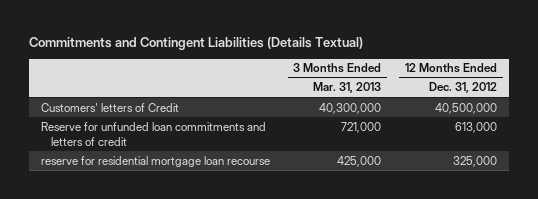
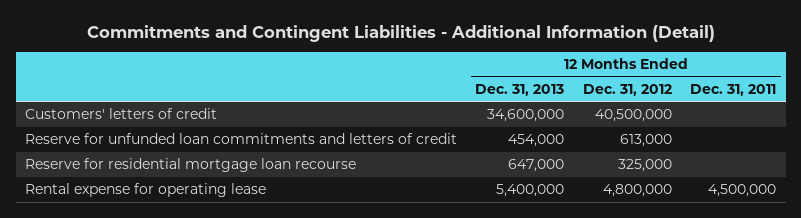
- Commitments and Contingent Liabilities (Details Textual)
+ Commitments and Contingent Liabilities - Additional Information (Detail)
- | 3 Months Ended Mar. 31, 2013 | 12 Months Ended Dec. 31, 2012
+ | 12 Months Ended Dec. 31, 2013 | 12 Months Ended Dec. 31, 2012 | 12 Months Ended Dec. 31, 2011
- Customers' letters of Credit | 40,300,000 | 40,500,000
+ Customers' letters of credit | 34,600,000 | 40,500,000 |
- reserve for residential mortgage loan recourse | 425,000 | 325,000
+ Reserve for residential mortgage loan recourse | 647,000 | 325,000 |
+ Rental expense for operating lease | 5,400,000 | 4,800,000 | 4,500,000

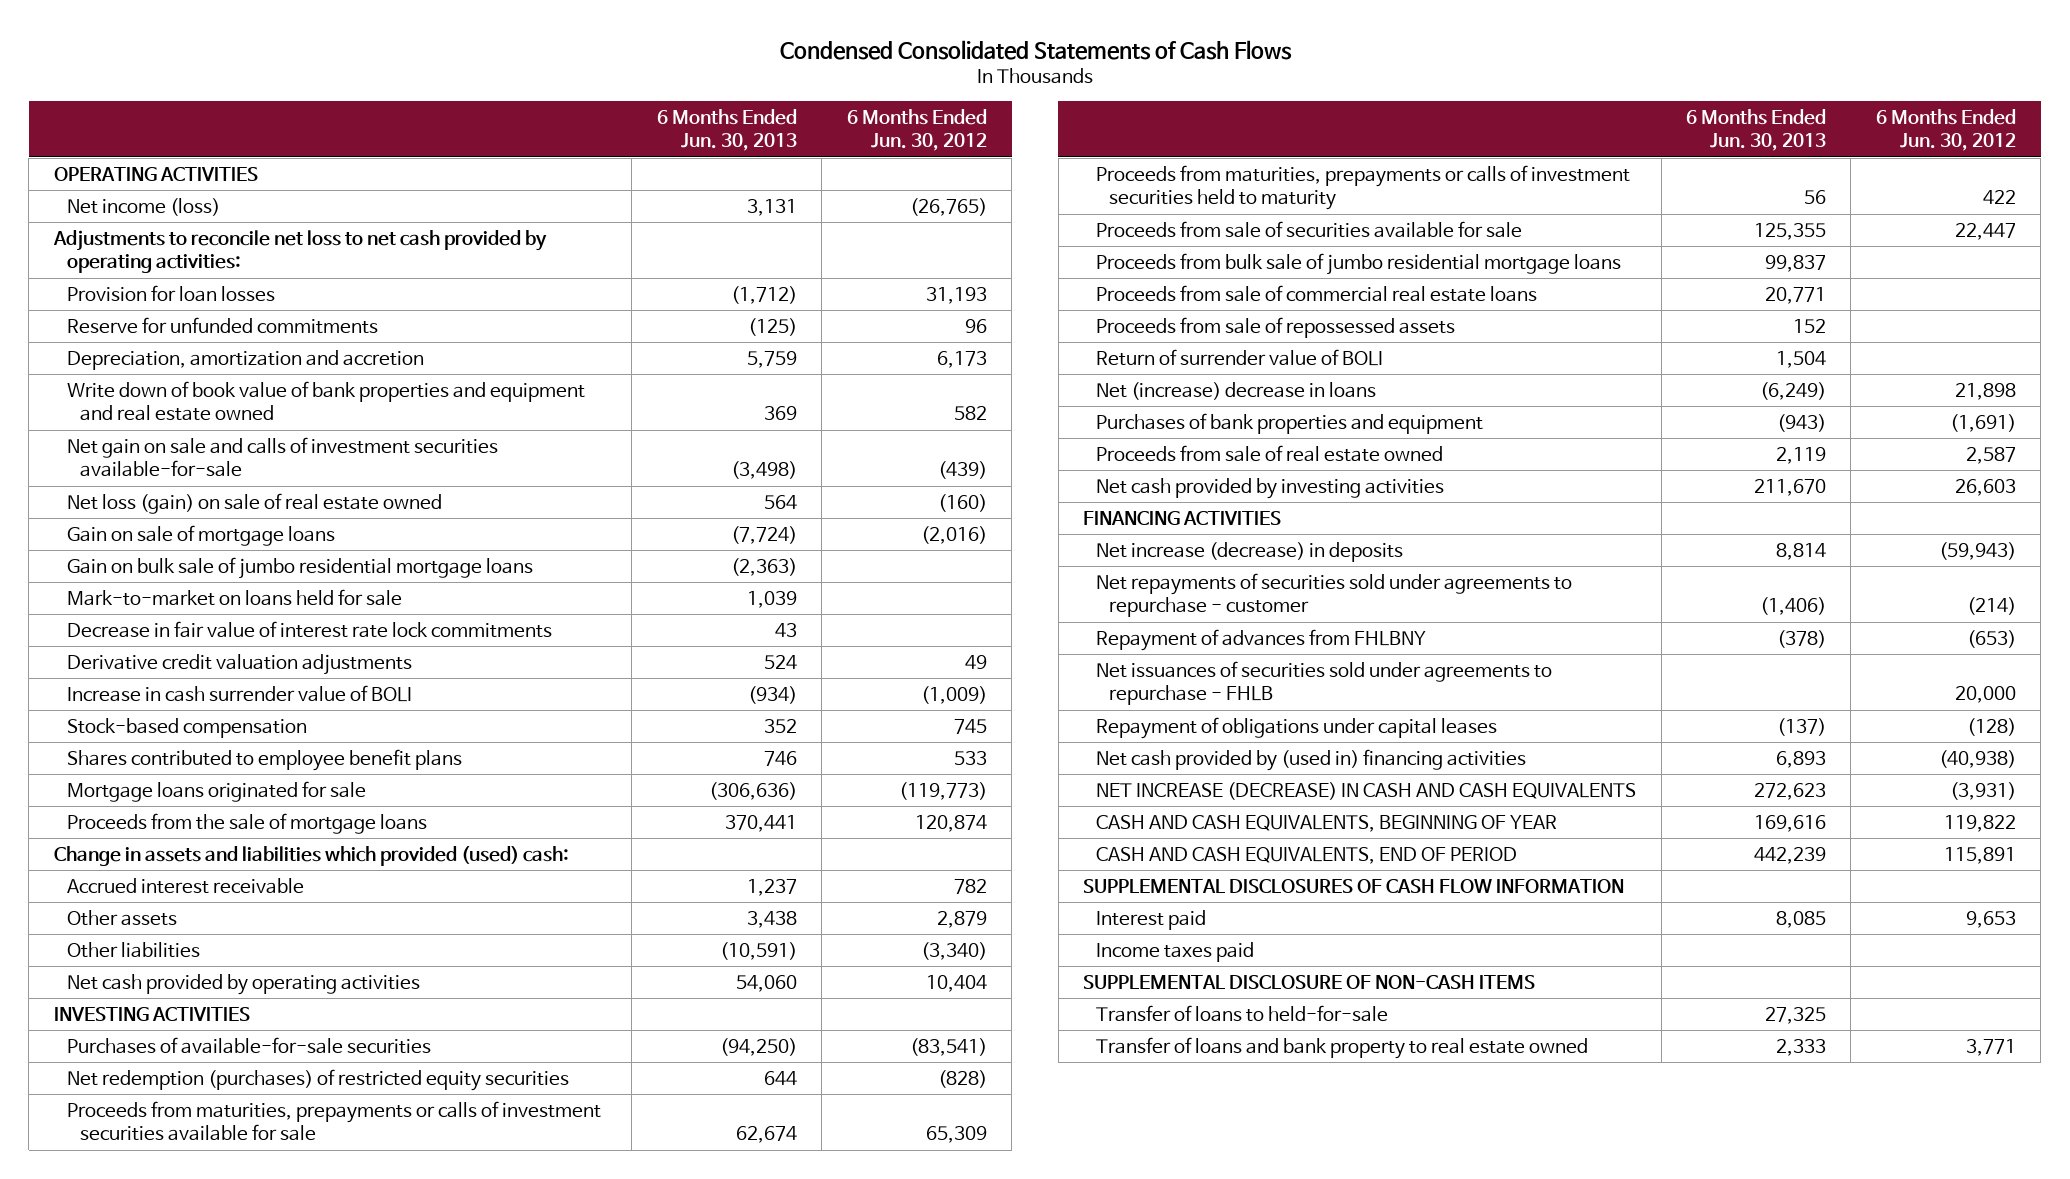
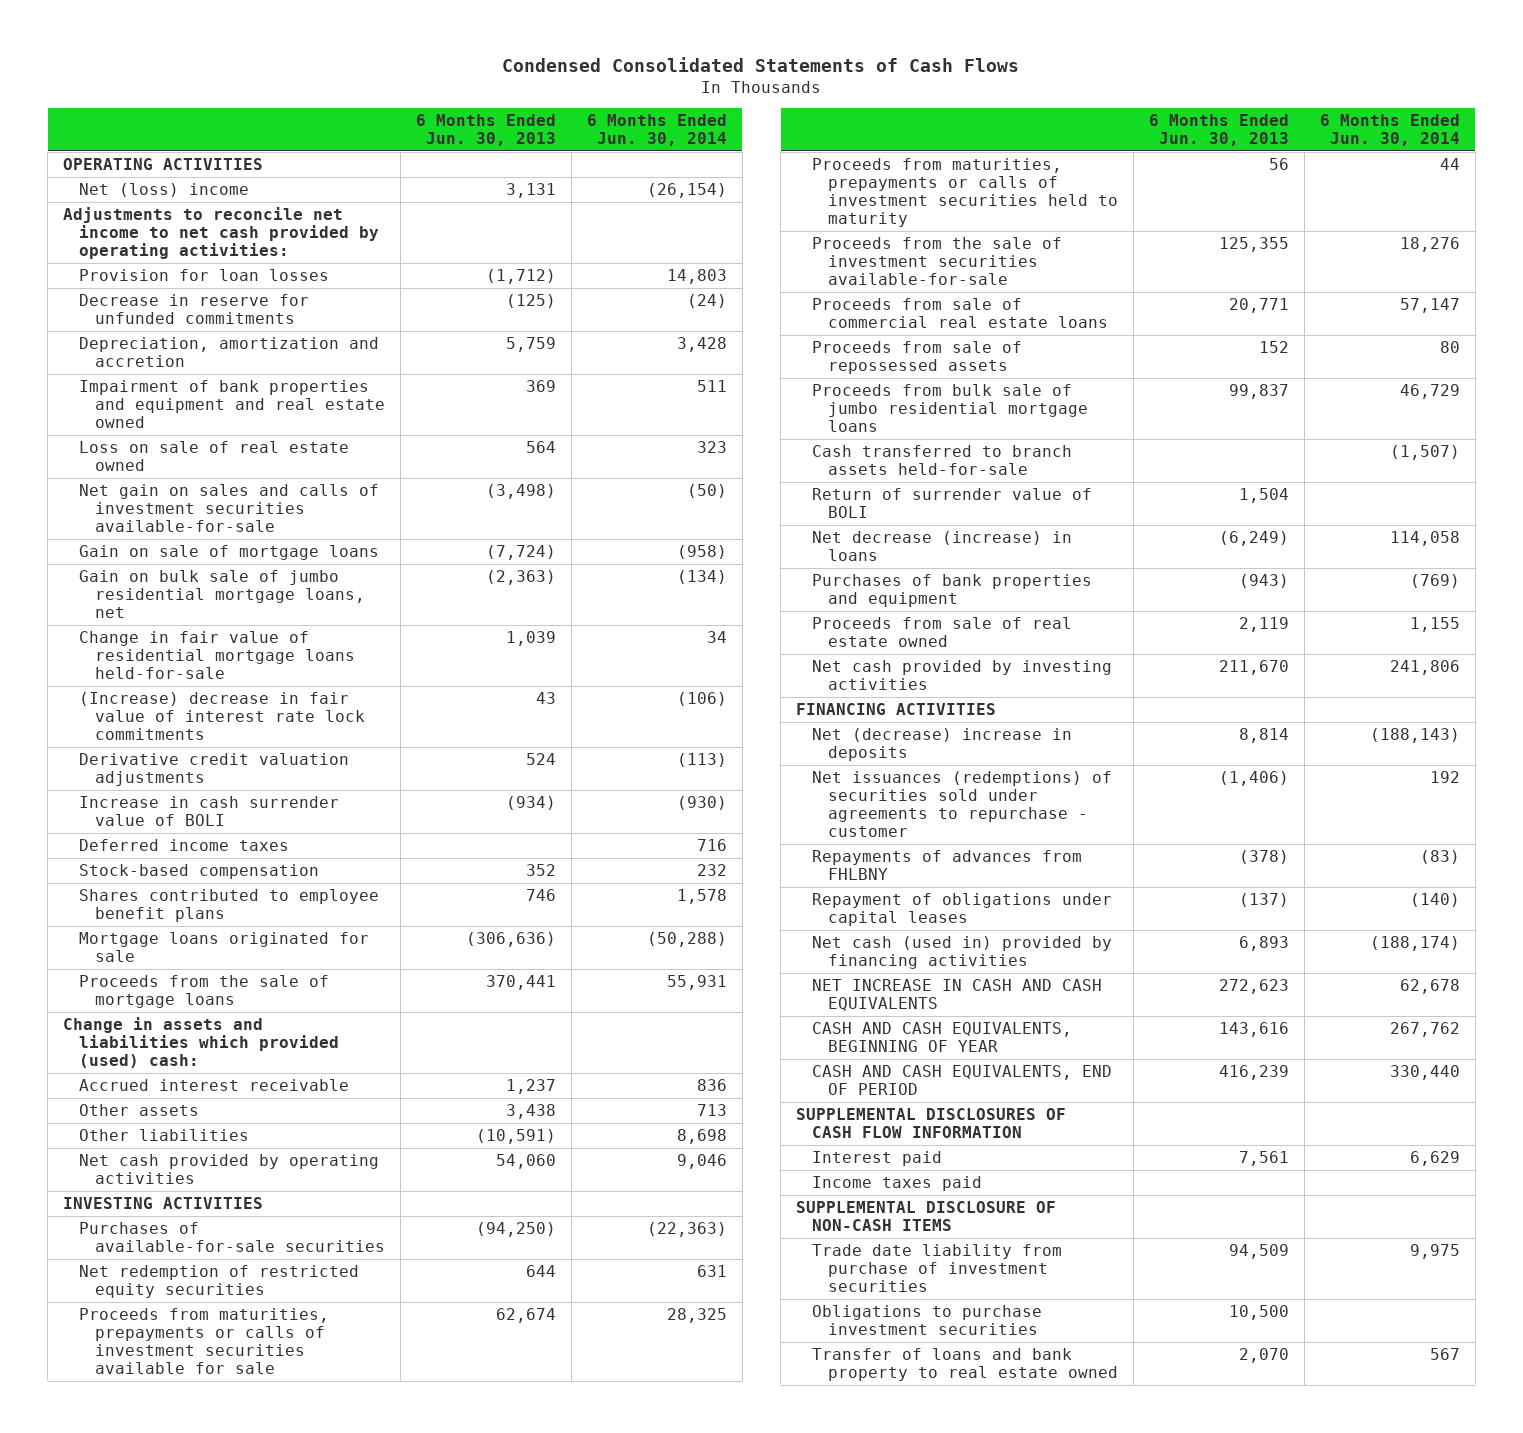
- | 6 Months Ended Jun. 30, 2013 | 6 Months Ended Jun. 30, 2012
+ | 6 Months Ended Jun. 30, 2013 | 6 Months Ended Jun. 30, 2014
- Net income (loss) | 3,131 | (26,765)
- Adjustments to reconcile net loss to net cash provided by operating activities:
+ Net (loss) income | 3,131 | (26,154)
+ Adjustments to reconcile net income to net cash provided by operating activities:
- Reserve for unfunded commitments | (125) | 96
+ Decrease in reserve for unfunded commitments | (125) | (24)
- Write down of book value of bank properties and equipment and real estate owned | 369 | 582
- Net gain on sale and calls of investment securities available-for-sale | (3,498) | (439)
- Net loss (gain) on sale of real estate owned | 564 | (160)
+ Impairment of bank properties and equipment and real estate owned | 369 | 511
+ Loss on sale of real estate owned | 564 | 323
+ Net gain on sales and calls of investment securities available-for-sale | (3,498) | (50)
- Gain on bulk sale of jumbo residential mortgage loans | (2,363) |
- Mark-to-market on loans held for sale | 1,039 |
- Decrease in fair value of interest rate lock commitments | 43 |
+ Gain on bulk sale of jumbo residential mortgage loans, net | (2,363) | (134)
+ Change in fair value of residential mortgage loans held-for-sale | 1,039 | 34
+ (Increase) decrease in fair value of interest rate lock commitments | 43 | (106)
+ Deferred income taxes | | 716
- Net redemption (purchases) of restricted equity securities | 644 | (828)
+ Net redemption of restricted equity securities | 644 | 631
- Proceeds from sale of securities available for sale | 125,355 | 22,447
+ Proceeds from the sale of investment securities available-for-sale | 125,355 | 18,276
moved down: Proceeds from bulk sale of jumbo residential mortgage loans | 99,837 | 46,729
+ Cash transferred to branch assets held-for-sale | | (1,507)
- Net (increase) decrease in loans | (6,249) | 21,898
+ Net decrease (increase) in loans | (6,249) | 114,058
- Net increase (decrease) in deposits | 8,814 | (59,943)
- Net repayments of securities sold under agreements to repurchase - customer | (1,406) | (214)
- Repayment of advances from FHLBNY | (378) | (653)
- Net issuances of securities sold under agreements to repurchase - FHLB | | 20,000
+ Net (decrease) increase in deposits | 8,814 | (188,143)
+ Net issuances (redemptions) of securities sold under agreements to repurchase - customer | (1,406) | 192
+ Repayments of advances from FHLBNY | (378) | (83)
- Net cash provided by (used in) financing activities | 6,893 | (40,938)
- NET INCREASE (DECREASE) IN CASH AND CASH EQUIVALENTS | 272,623 | (3,931)
- CASH AND CASH EQUIVALENTS, BEGINNING OF YEAR | 169,616 | 119,822
- CASH AND CASH EQUIVALENTS, END OF PERIOD | 442,239 | 115,891
+ Net cash (used in) provided by financing activities | 6,893 | (188,174)
+ NET INCREASE IN CASH AND CASH EQUIVALENTS | 272,623 | 62,678
+ CASH AND CASH EQUIVALENTS, BEGINNING OF YEAR | 143,616 | 267,762
+ CASH AND CASH EQUIVALENTS, END OF PERIOD | 416,239 | 330,440
- Interest paid | 8,085 | 9,653
+ Interest paid | 7,561 | 6,629
- Transfer of loans to held-for-sale | 27,325 |
- Transfer of loans and bank property to real estate owned | 2,333 | 3,771
+ Trade date liability from purchase of investment securities | 94,509 | 9,975
+ Obligations to purchase investment securities | 10,500 |
+ Transfer of loans and bank property to real estate owned | 2,070 | 567

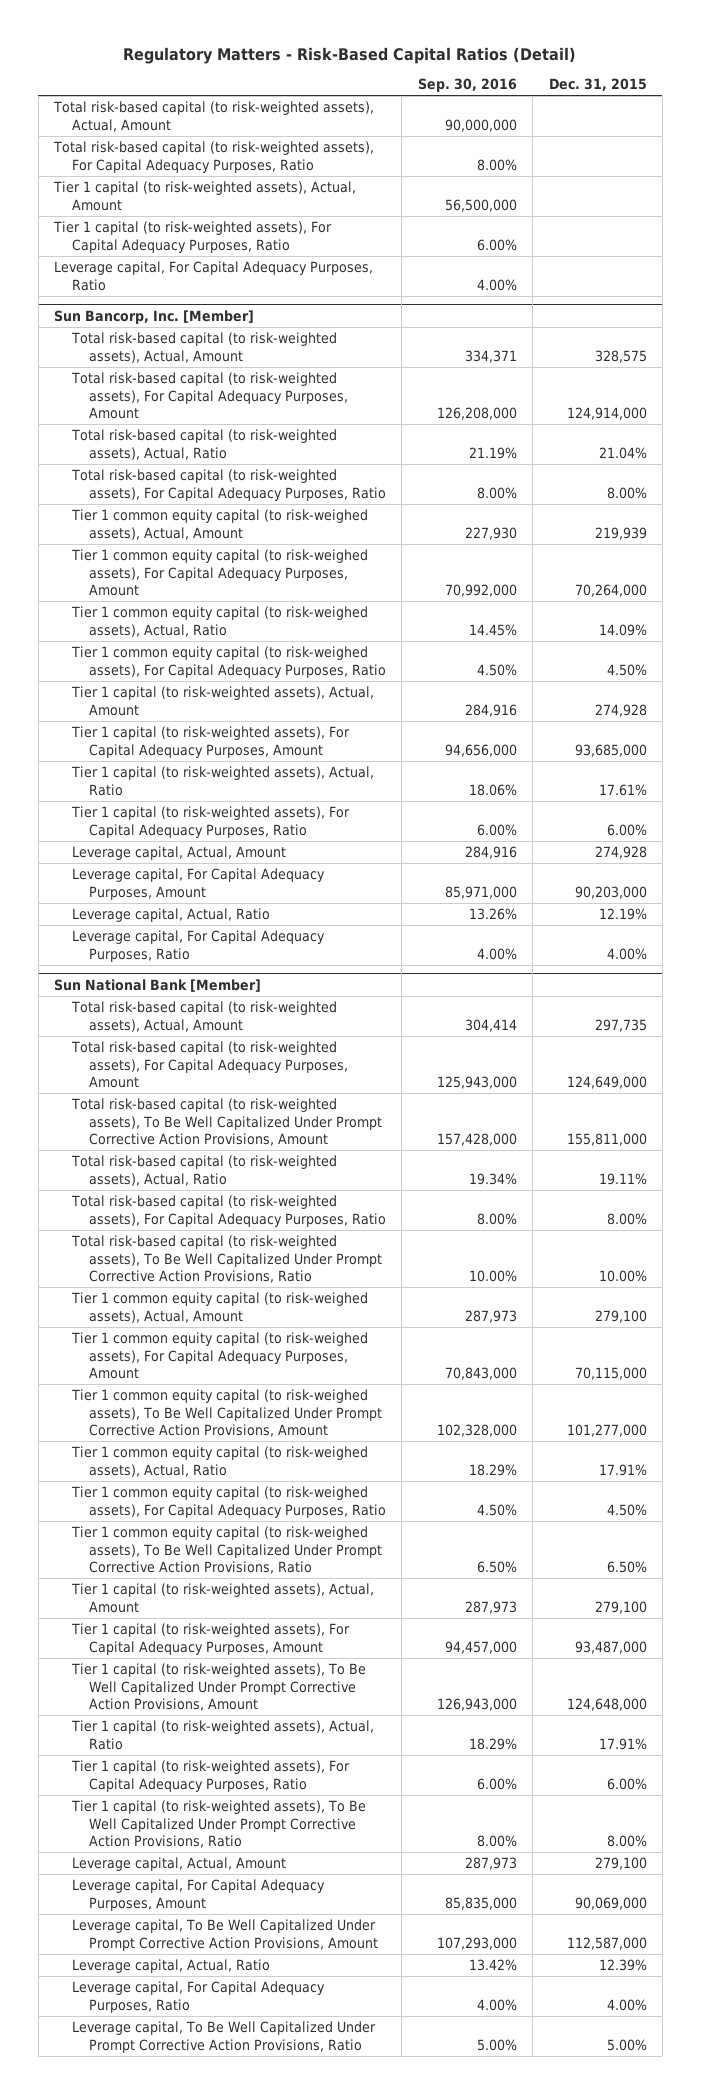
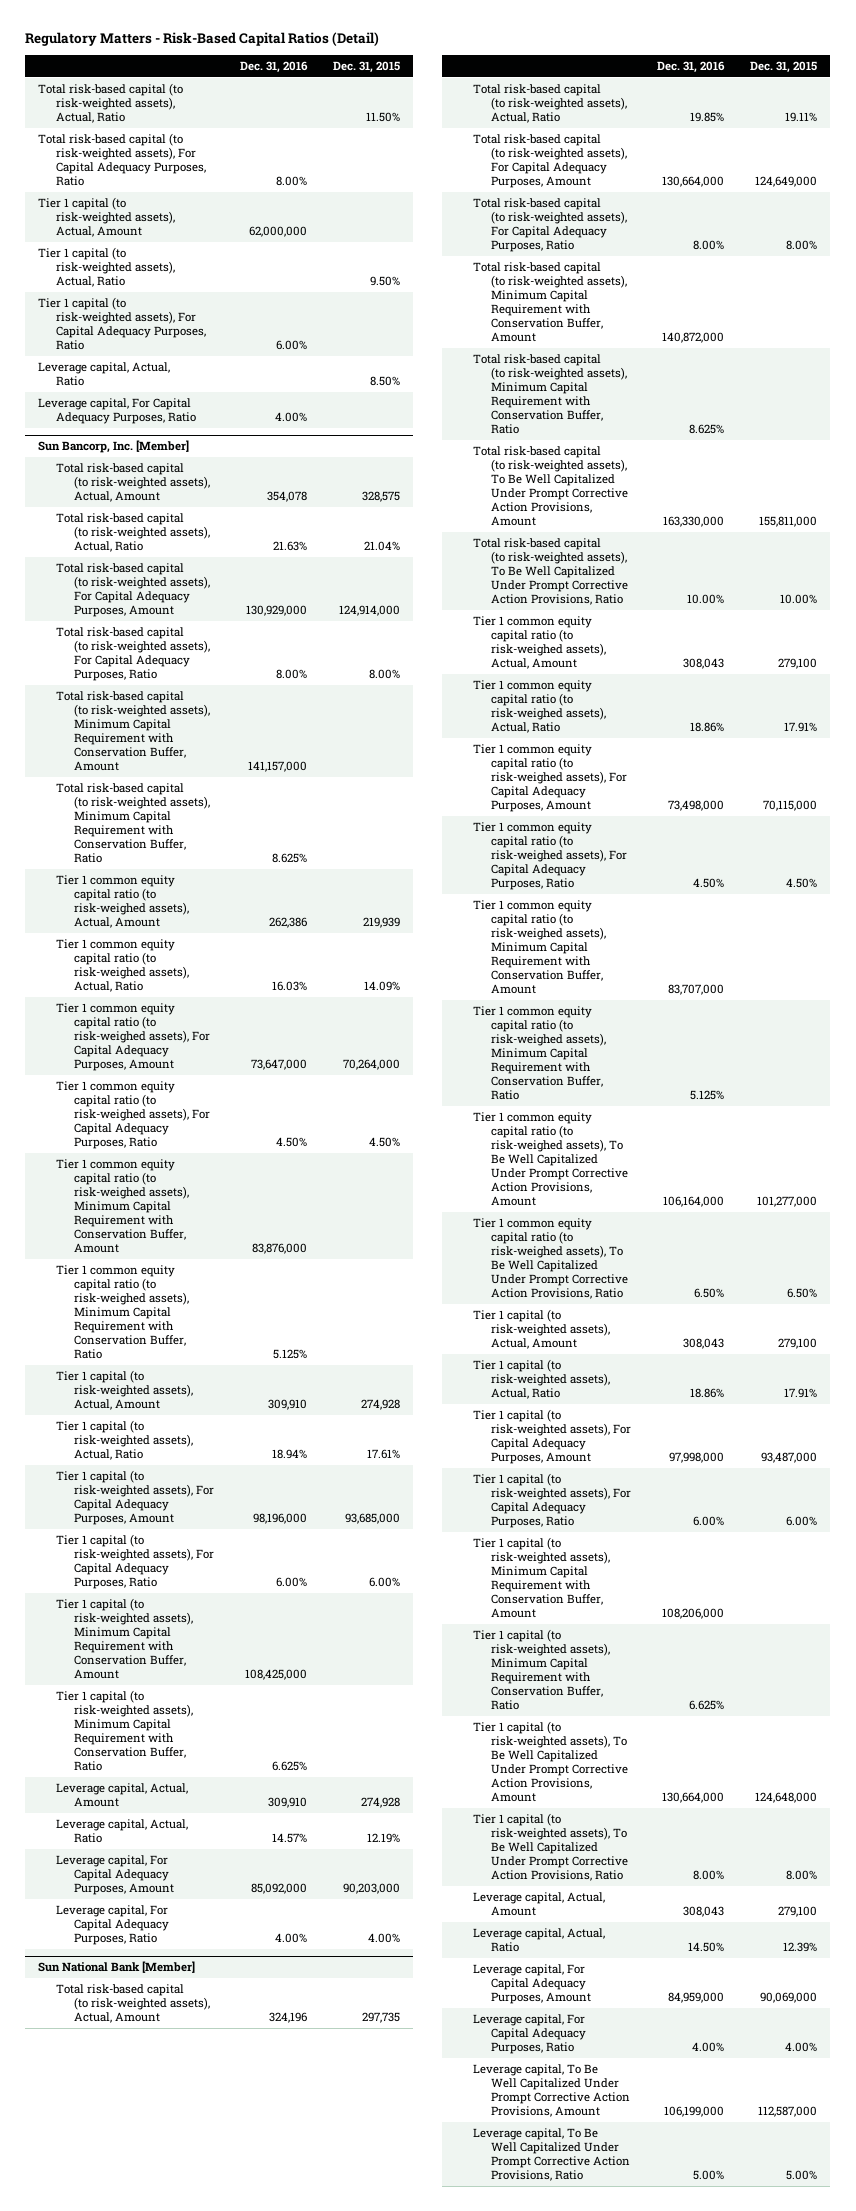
- | Sep. 30, 2016 | Dec. 31, 2015
+ | Dec. 31, 2016 | Dec. 31, 2015
- Total risk-based capital (to risk-weighted assets), Actual, Amount | 90,000,000 |
+ Total risk-based capital (to risk-weighted assets), Actual, Ratio | | 11.50%
+ Tier 1 capital (to risk-weighted assets), Actual, Ratio | | 9.50%
+ Leverage capital, Actual, Ratio | | 8.50%
@ Sun Bancorp, Inc. [Member]
moved down: Total risk-based capital (to risk-weighted assets), For Capital Adequacy Purposes, Amount | 130,929,000 | 124,914,000
- Tier 1 common equity capital (to risk-weighed assets), Actual, Amount | 227,930 | 219,939
- Tier 1 common equity capital (to risk-weighed assets), For Capital Adequacy Purposes, Amount | 70,992,000 | 70,264,000
- Tier 1 common equity capital (to risk-weighed assets), Actual, Ratio | 14.45% | 14.09%
- Tier 1 common equity capital (to risk-weighed assets), For Capital Adequacy Purposes, Ratio | 4.50% | 4.50%
+ Total risk-based capital (to risk-weighted assets), Minimum Capital Requirement with Conservation Buffer, Amount | 141,157,000 |
+ Total risk-based capital (to risk-weighted assets), Minimum Capital Requirement with Conservation Buffer, Ratio | 8.625% |
+ Tier 1 common equity capital ratio (to risk-weighed assets), Actual, Amount | 262,386 | 219,939
+ Tier 1 common equity capital ratio (to risk-weighed assets), Actual, Ratio | 16.03% | 14.09%
+ Tier 1 common equity capital ratio (to risk-weighed assets), For Capital Adequacy Purposes, Amount | 73,647,000 | 70,264,000
+ Tier 1 common equity capital ratio (to risk-weighed assets), For Capital Adequacy Purposes, Ratio | 4.50% | 4.50%
+ Tier 1 common equity capital ratio (to risk-weighed assets), Minimum Capital Requirement with Conservation Buffer, Amount | 83,876,000 |
+ Tier 1 common equity capital ratio (to risk-weighed assets), Minimum Capital Requirement with Conservation Buffer, Ratio | 5.125% |
moved down: Tier 1 capital (to risk-weighted assets), For Capital Adequacy Purposes, Amount | 98,196,000 | 93,685,000
+ Tier 1 capital (to risk-weighted assets), Minimum Capital Requirement with Conservation Buffer, Amount | 108,425,000 |
+ Tier 1 capital (to risk-weighted assets), Minimum Capital Requirement with Conservation Buffer, Ratio | 6.625% |
moved down: Leverage capital, For Capital Adequacy Purposes, Amount | 85,092,000 | 90,203,000
@ Sun National Bank [Member]
moved down: Total risk-based capital (to risk-weighted assets), For Capital Adequacy Purposes, Amount | 130,664,000 | 124,649,000
+ Total risk-based capital (to risk-weighted assets), Minimum Capital Requirement with Conservation Buffer, Amount | 140,872,000 |
+ Total risk-based capital (to risk-weighted assets), Minimum Capital Requirement with Conservation Buffer, Ratio | 8.625% |
moved down: Total risk-based capital (to risk-weighted assets), To Be Well Capitalized Under Prompt Corrective Action Provisions, Amount | 163,330,000 | 155,811,000
- Tier 1 common equity capital (to risk-weighed assets), Actual, Amount | 287,973 | 279,100
- Tier 1 common equity capital (to risk-weighed assets), For Capital Adequacy Purposes, Amount | 70,843,000 | 70,115,000
- Tier 1 common equity capital (to risk-weighed assets), To Be Well Capitalized Under Prompt Corrective Action Provisions, Amount | 102,328,000 | 101,277,000
- Tier 1 common equity capital (to risk-weighed assets), Actual, Ratio | 18.29% | 17.91%
- Tier 1 common equity capital (to risk-weighed assets), For Capital Adequacy Purposes, Ratio | 4.50% | 4.50%
- Tier 1 common equity capital (to risk-weighed assets), To Be Well Capitalized Under Prompt Corrective Action Provisions, Ratio | 6.50% | 6.50%
+ Tier 1 common equity capital ratio (to risk-weighed assets), Actual, Amount | 308,043 | 279,100
+ Tier 1 common equity capital ratio (to risk-weighed assets), Actual, Ratio | 18.86% | 17.91%
+ Tier 1 common equity capital ratio (to risk-weighed assets), For Capital Adequacy Purposes, Amount | 73,498,000 | 70,115,000
+ Tier 1 common equity capital ratio (to risk-weighed assets), For Capital Adequacy Purposes, Ratio | 4.50% | 4.50%
+ Tier 1 common equity capital ratio (to risk-weighed assets), Minimum Capital Requirement with Conservation Buffer, Amount | 83,707,000 |
+ Tier 1 common equity capital ratio (to risk-weighed assets), Minimum Capital Requirement with Conservation Buffer, Ratio | 5.125% |
+ Tier 1 common equity capital ratio (to risk-weighed assets), To Be Well Capitalized Under Prompt Corrective Action Provisions, Amount | 106,164,000 | 101,277,000
+ Tier 1 common equity capital ratio (to risk-weighed assets), To Be Well Capitalized Under Prompt Corrective Action Provisions, Ratio | 6.50% | 6.50%
moved down: Tier 1 capital (to risk-weighted assets), For Capital Adequacy Purposes, Amount | 97,998,000 | 93,487,000
+ Tier 1 capital (to risk-weighted assets), Minimum Capital Requirement with Conservation Buffer, Amount | 108,206,000 |
+ Tier 1 capital (to risk-weighted assets), Minimum Capital Requirement with Conservation Buffer, Ratio | 6.625% |
moved down: Tier 1 capital (to risk-weighted assets), To Be Well Capitalized Under Prompt Corrective Action Provisions, Amount | 130,664,000 | 124,648,000
moved down: Leverage capital, For Capital Adequacy Purposes, Amount | 84,959,000 | 90,069,000
moved down: Leverage capital, To Be Well Capitalized Under Prompt Corrective Action Provisions, Amount | 106,199,000 | 112,587,000

